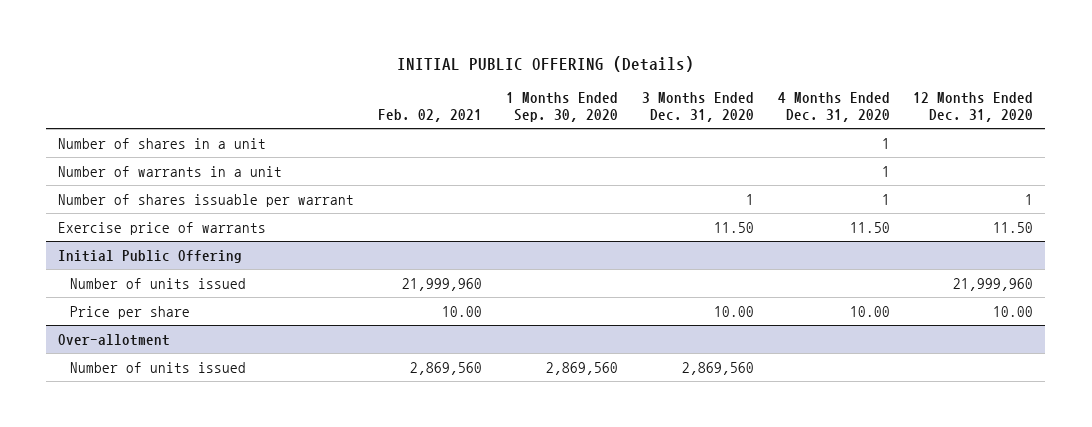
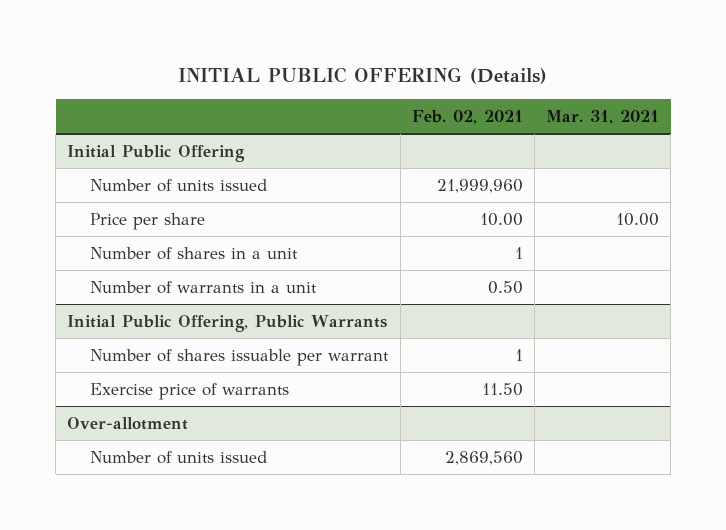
- | Feb. 02, 2021 | 1 Months Ended Sep. 30, 2020 | 3 Months Ended Dec. 31, 2020 | 4 Months Ended Dec. 31, 2020 | 12 Months Ended Dec. 31, 2020
+ | Feb. 02, 2021 | Mar. 31, 2021
- Number of shares in a unit | | | | 1 |
- Number of warrants in a unit | | | | 1 |
- Number of shares issuable per warrant | | | 1 | 1 | 1
- Exercise price of warrants | | | 11.50 | 11.50 | 11.50
@ Initial Public Offering
+ Number of shares in a unit | 1 |
+ Number of warrants in a unit | 0.50 |
+ Initial Public Offering, Public Warrants
+ Number of shares issuable per warrant | 1 |
+ Exercise price of warrants | 11.50 |

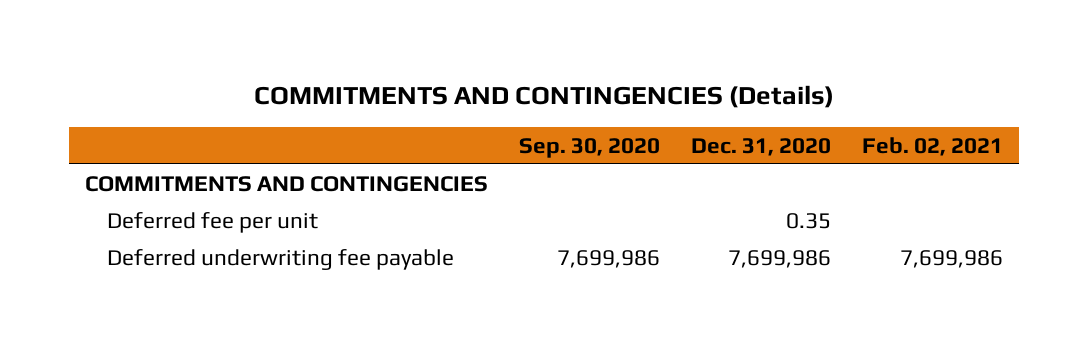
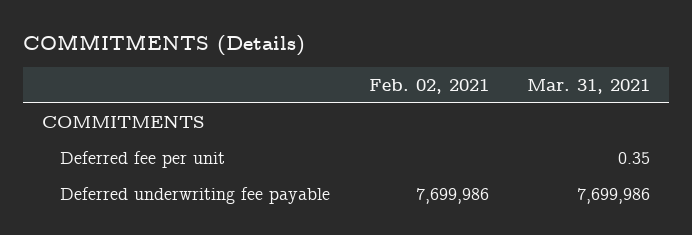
- COMMITMENTS AND CONTINGENCIES (Details)
+ COMMITMENTS (Details)
- | Sep. 30, 2020 | Dec. 31, 2020 | Feb. 02, 2021
+ | Feb. 02, 2021 | Mar. 31, 2021
- COMMITMENTS AND CONTINGENCIES
+ COMMITMENTS

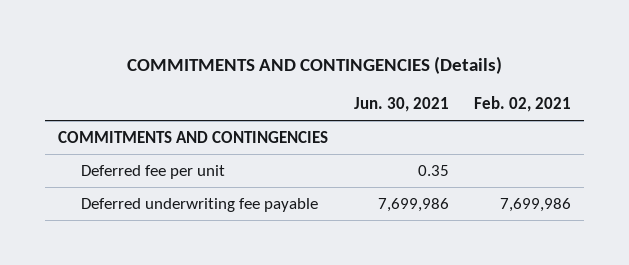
- COMMITMENTS (Details)
+ COMMITMENTS AND CONTINGENCIES (Details)
- | Feb. 02, 2021 | Mar. 31, 2021
+ | Jun. 30, 2021 | Feb. 02, 2021
- COMMITMENTS
+ COMMITMENTS AND CONTINGENCIES

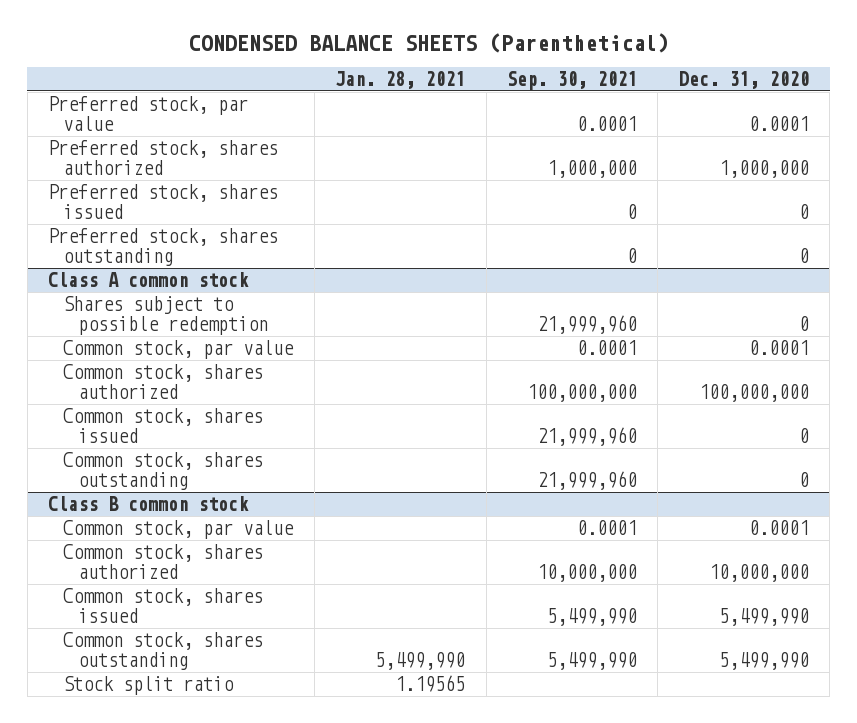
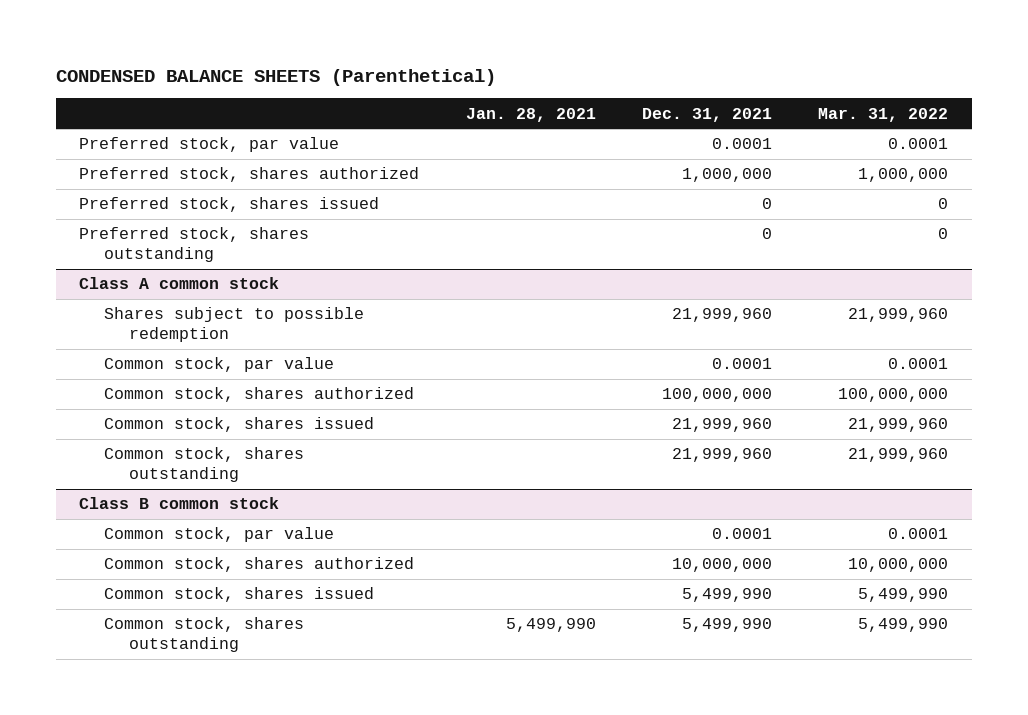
- | Jan. 28, 2021 | Sep. 30, 2021 | Dec. 31, 2020
+ | Jan. 28, 2021 | Dec. 31, 2021 | Mar. 31, 2022
@ Class B common stock
- Stock split ratio | 1.19565 | |

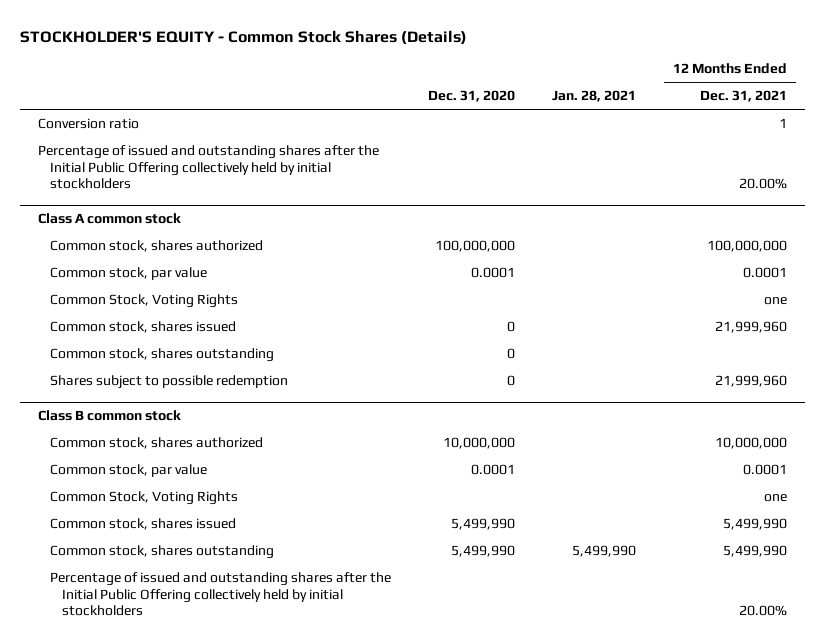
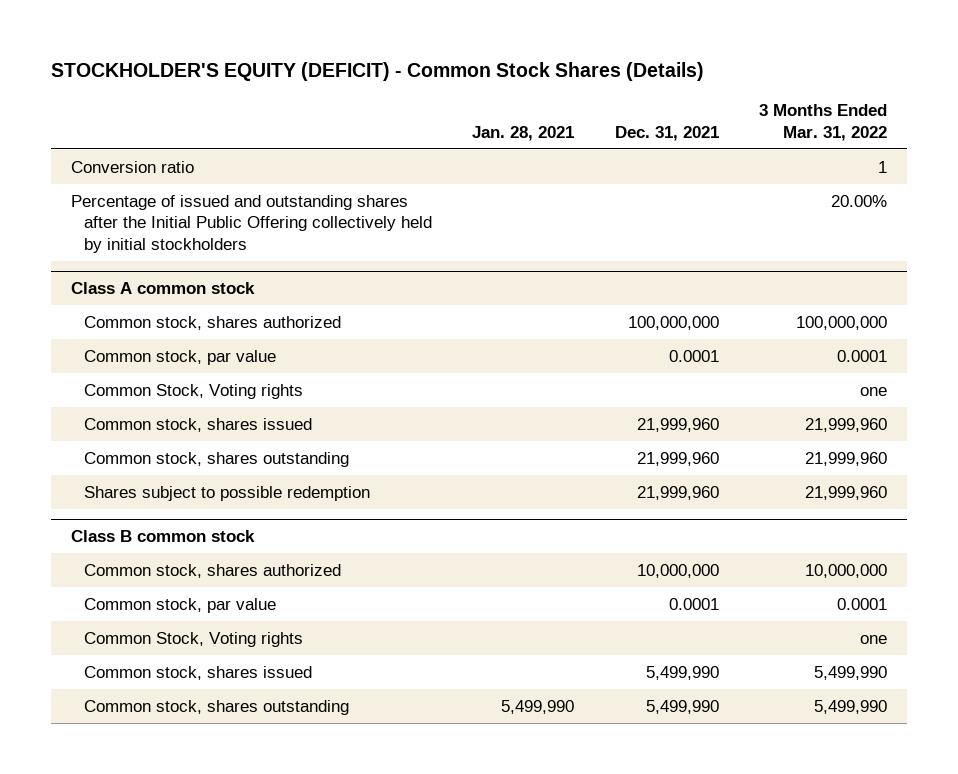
- STOCKHOLDER'S EQUITY - Common Stock Shares (Details)
+ STOCKHOLDER'S EQUITY (DEFICIT) - Common Stock Shares (Details)
- | Dec. 31, 2020 | Jan. 28, 2021 | 12 Months Ended Dec. 31, 2021
+ | Jan. 28, 2021 | Dec. 31, 2021 | 3 Months Ended Mar. 31, 2022
@ Class A common stock
- Common Stock, Voting Rights | | | one
+ Common Stock, Voting rights | | | one
@ Class B common stock
- Common Stock, Voting Rights | | | one
+ Common Stock, Voting rights | | | one
- Percentage of issued and outstanding shares after the Initial Public Offering collectively held by initial stockholders | | | 20.00%

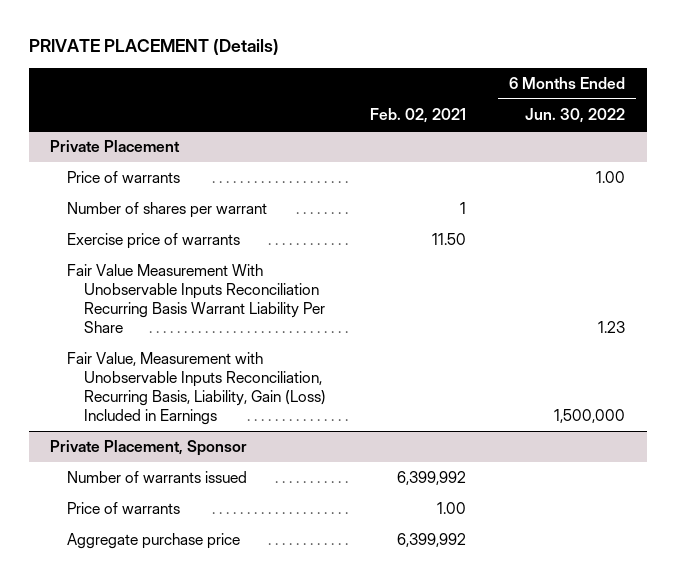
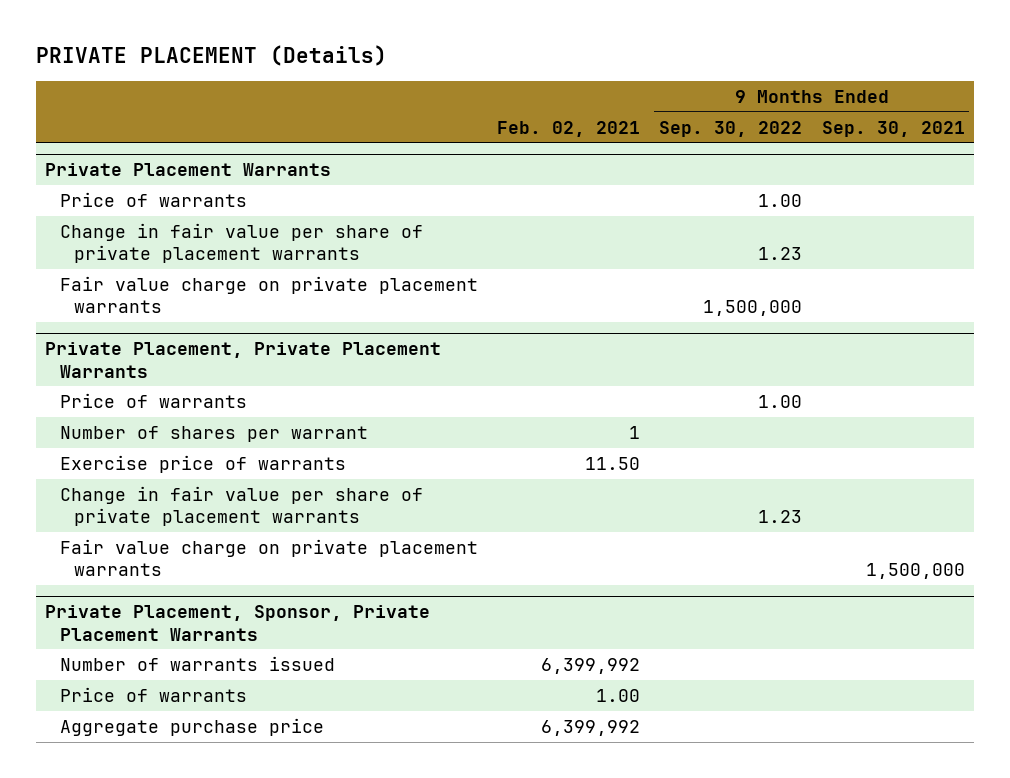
- | Feb. 02, 2021 | 6 Months Ended Jun. 30, 2022
+ | Feb. 02, 2021 | 9 Months Ended Sep. 30, 2022 | 9 Months Ended Sep. 30, 2021
- Private Placement
+ Private Placement Warrants
+ Price of warrants | | 1.00 |
+ Change in fair value per share of private placement warrants | | 1.23 |
+ Fair value charge on private placement warrants | | 1,500,000 |
+ Private Placement, Private Placement Warrants
- Fair Value Measurement With Unobservable Inputs Reconciliation Recurring Basis Warrant Liability Per Share | | 1.23
- Fair Value, Measurement with Unobservable Inputs Reconciliation, Recurring Basis, Liability, Gain (Loss) Included in Earnings | | 1,500,000
- Private Placement, Sponsor
+ Change in fair value per share of private placement warrants | | 1.23 |
+ Fair value charge on private placement warrants | | | 1,500,000
+ Private Placement, Sponsor, Private Placement Warrants

